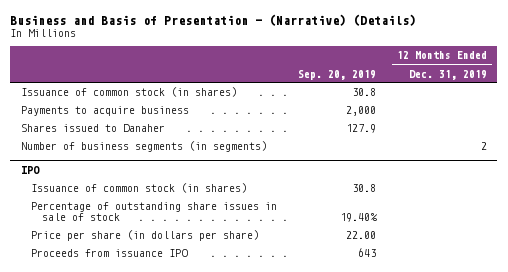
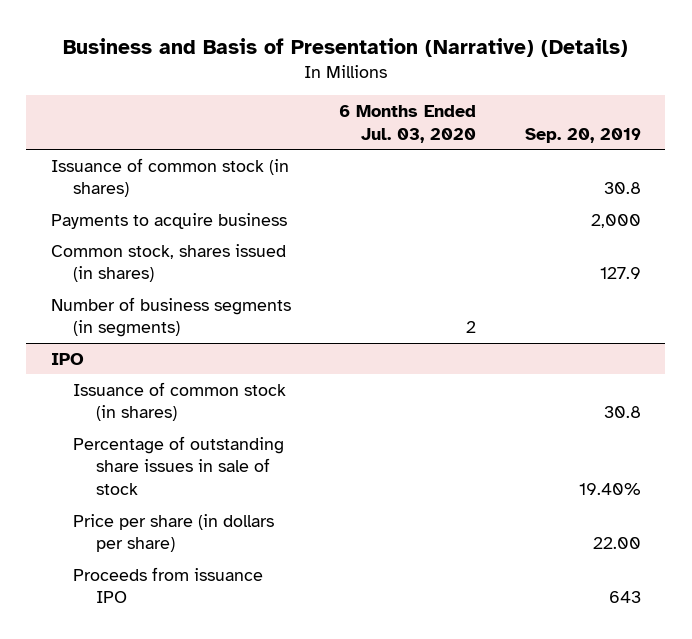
- Business and Basis of Presentation - (Narrative) (Details)
+ Business and Basis of Presentation (Narrative) (Details)
- | Sep. 20, 2019 | 12 Months Ended Dec. 31, 2019
+ | 6 Months Ended Jul. 03, 2020 | Sep. 20, 2019
- Shares issued to Danaher | 127.9 |
+ Common stock, shares issued (in shares) | | 127.9

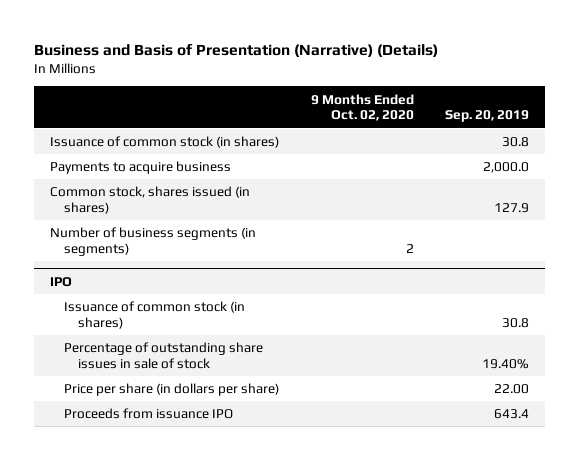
- | 6 Months Ended Jul. 03, 2020 | Sep. 20, 2019
+ | 9 Months Ended Oct. 02, 2020 | Sep. 20, 2019
- Payments to acquire business | | 2,000
+ Payments to acquire business | | 2,000.0
@ IPO
- Proceeds from issuance IPO | | 643
+ Proceeds from issuance IPO | | 643.4

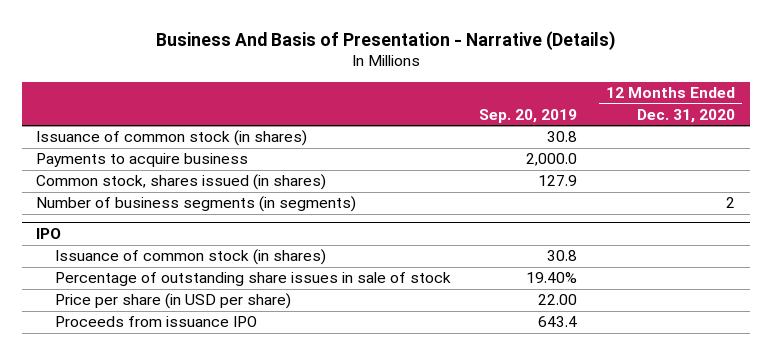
- Business and Basis of Presentation (Narrative) (Details)
+ Business And Basis of Presentation - Narrative (Details)
- | 9 Months Ended Oct. 02, 2020 | Sep. 20, 2019
+ | Sep. 20, 2019 | 12 Months Ended Dec. 31, 2020
@ IPO
- Price per share (in dollars per share) | | 22.00
+ Price per share (in USD per share) | 22.00 |

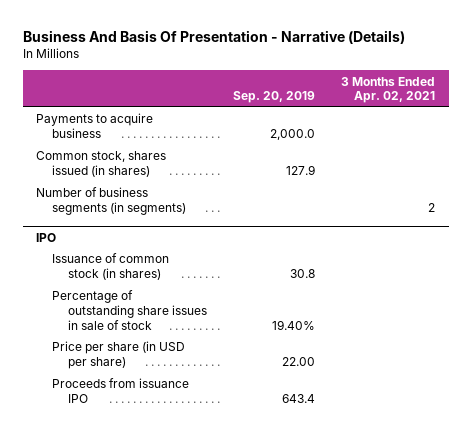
- Business And Basis of Presentation - Narrative (Details)
+ Business And Basis Of Presentation - Narrative (Details)
- | Sep. 20, 2019 | 12 Months Ended Dec. 31, 2020
+ | Sep. 20, 2019 | 3 Months Ended Apr. 02, 2021
- Issuance of common stock (in shares) | 30.8 |

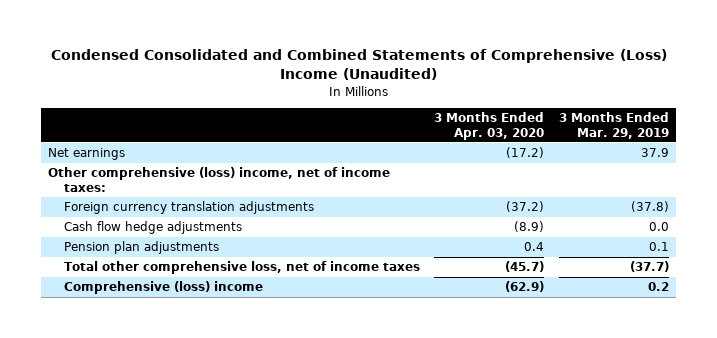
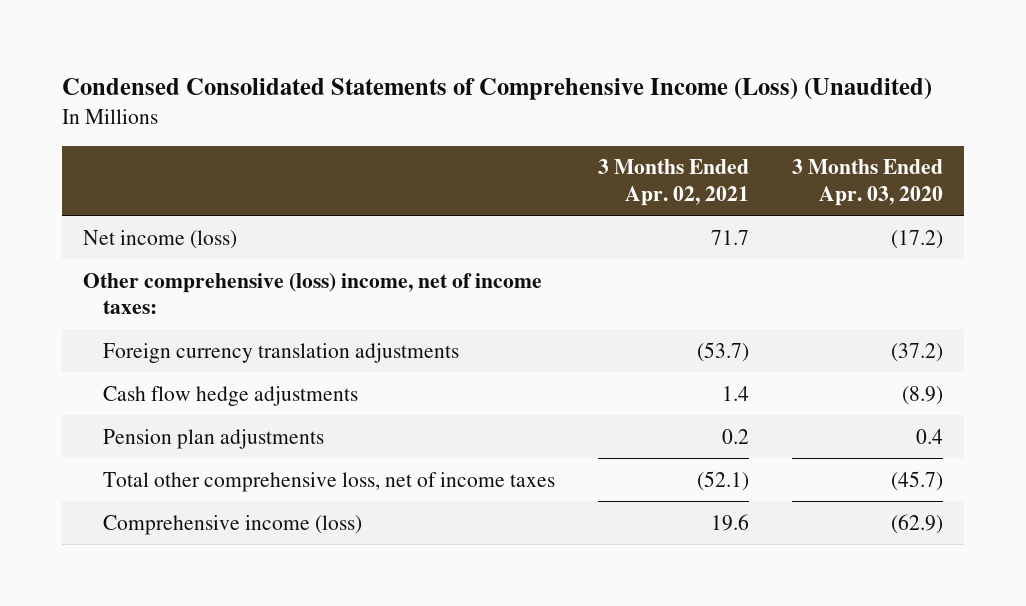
- Condensed Consolidated and Combined Statements of Comprehensive (Loss) Income (Unaudited)
+ Condensed Consolidated Statements of Comprehensive Income (Loss) (Unaudited)
- | 3 Months Ended Apr. 03, 2020 | 3 Months Ended Mar. 29, 2019
+ | 3 Months Ended Apr. 02, 2021 | 3 Months Ended Apr. 03, 2020
- Net earnings | (17.2) | 37.9
+ Net income (loss) | 71.7 | (17.2)
- Comprehensive (loss) income | (62.9) | 0.2
+ Comprehensive income (loss) | 19.6 | (62.9)

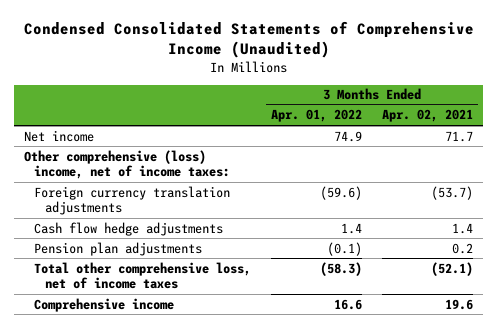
- Condensed Consolidated Statements of Comprehensive Income (Loss) (Unaudited)
+ Condensed Consolidated Statements of Comprehensive Income (Unaudited)
- | 3 Months Ended Apr. 02, 2021 | 3 Months Ended Apr. 03, 2020
+ | 3 Months Ended Apr. 01, 2022 | 3 Months Ended Apr. 02, 2021
- Net income (loss) | 71.7 | (17.2)
+ Net income | 74.9 | 71.7
- Comprehensive income (loss) | 19.6 | (62.9)
+ Comprehensive income | 16.6 | 19.6

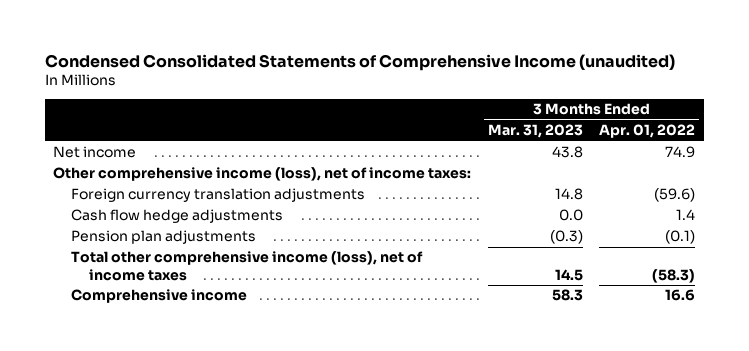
- Condensed Consolidated Statements of Comprehensive Income (Unaudited)
+ Condensed Consolidated Statements of Comprehensive Income (unaudited)
- | 3 Months Ended Apr. 01, 2022 | 3 Months Ended Apr. 02, 2021
+ | 3 Months Ended Mar. 31, 2023 | 3 Months Ended Apr. 01, 2022
- Other comprehensive (loss) income, net of income taxes:
+ Other comprehensive income (loss), net of income taxes:
- Total other comprehensive loss, net of income taxes | (58.3) | (52.1)
+ Total other comprehensive income (loss), net of income taxes | 14.5 | (58.3)

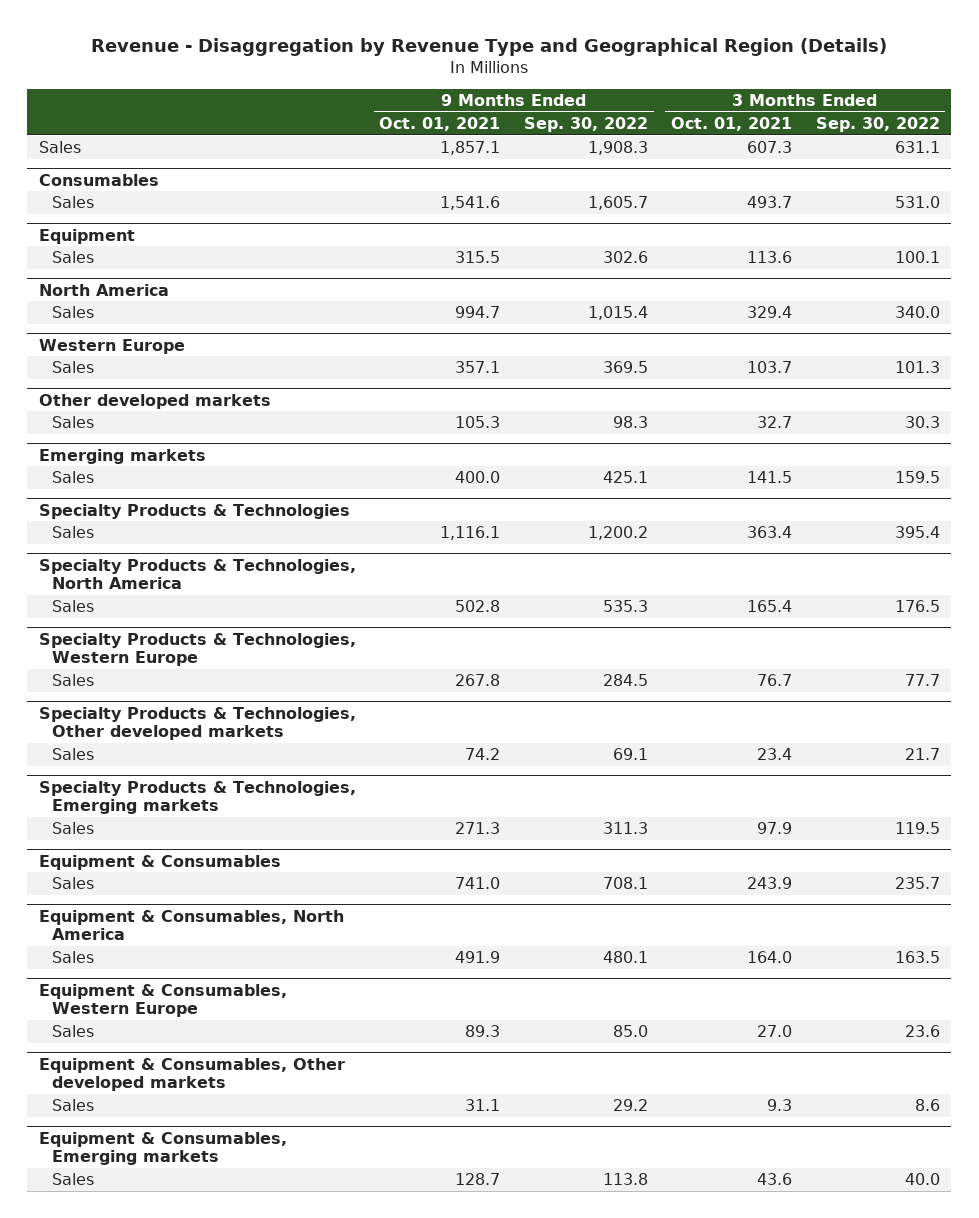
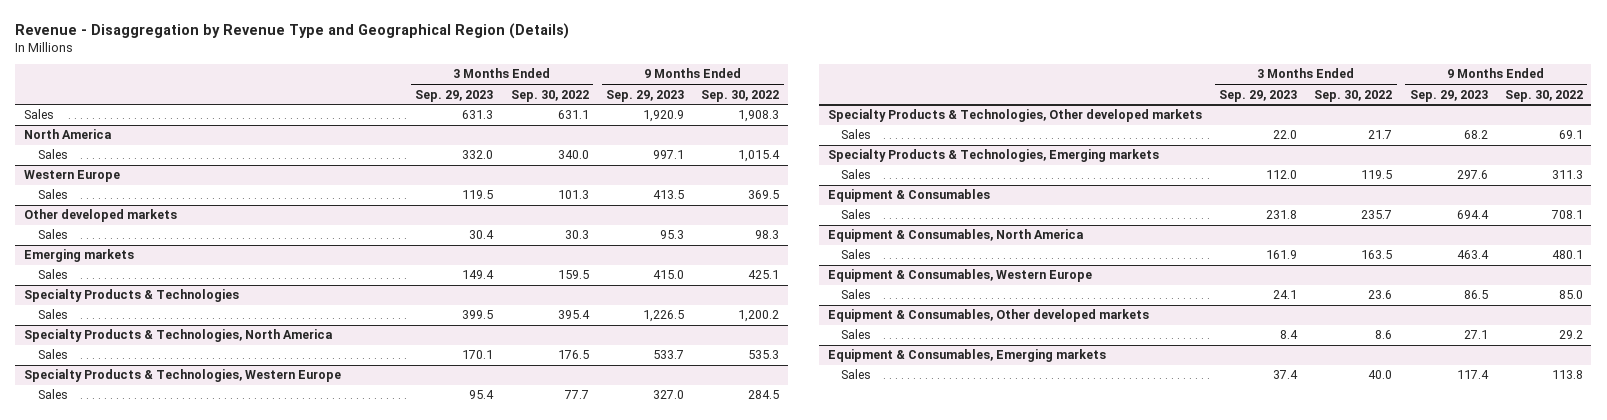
- | 9 Months Ended Oct. 01, 2021 | 9 Months Ended Sep. 30, 2022 | 3 Months Ended Oct. 01, 2021 | 3 Months Ended Sep. 30, 2022
+ | 3 Months Ended Sep. 29, 2023 | 3 Months Ended Sep. 30, 2022 | 9 Months Ended Sep. 29, 2023 | 9 Months Ended Sep. 30, 2022
- Consumables
- Sales | 1,541.6 | 1,605.7 | 493.7 | 531.0
- Equipment
- Sales | 315.5 | 302.6 | 113.6 | 100.1

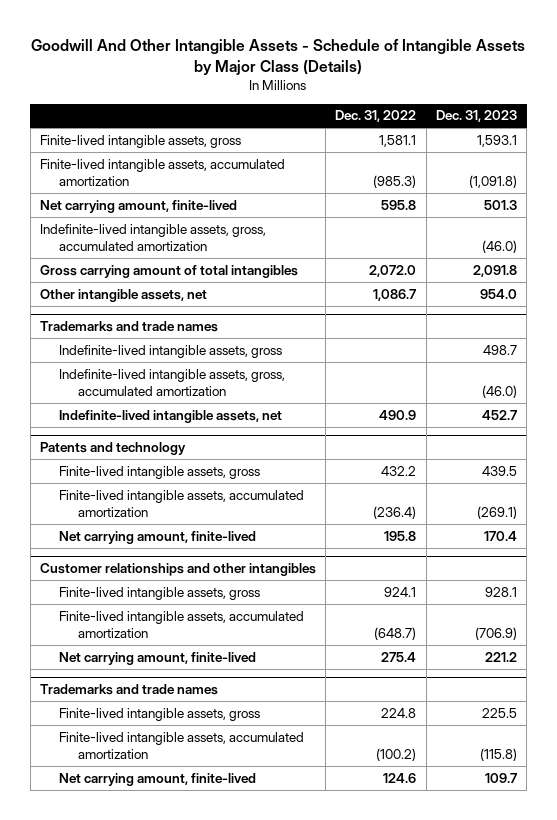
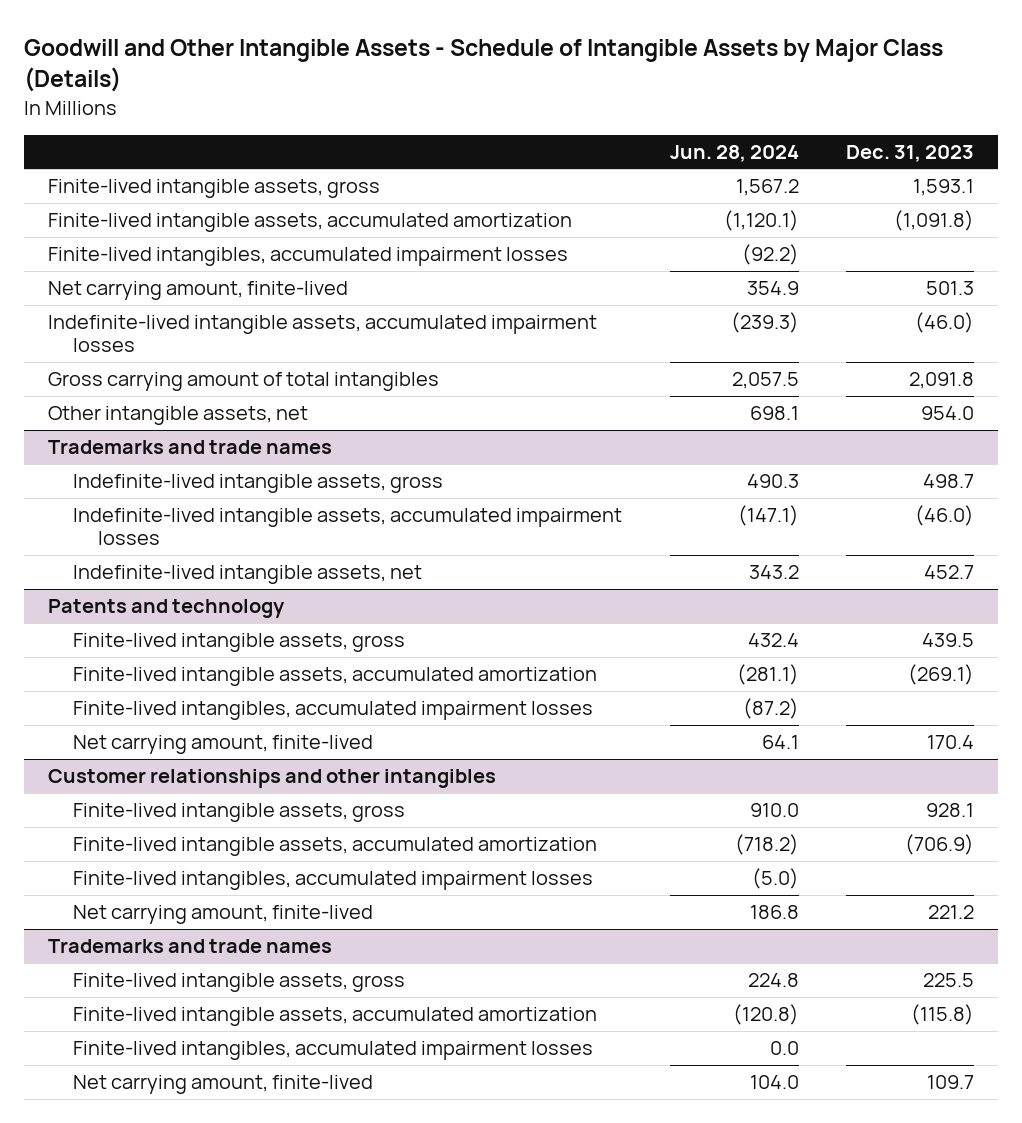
- Goodwill And Other Intangible Assets - Schedule of Intangible Assets by Major Class (Details)
+ Goodwill and Other Intangible Assets - Schedule of Intangible Assets by Major Class (Details)
- | Dec. 31, 2022 | Dec. 31, 2023
+ | Jun. 28, 2024 | Dec. 31, 2023
+ Finite-lived intangibles, accumulated impairment losses | (92.2) |
- Indefinite-lived intangible assets, gross, accumulated amortization | | (46.0)
+ Indefinite-lived intangible assets, accumulated impairment losses | (239.3) | (46.0)
@ Trademarks and trade names
- Indefinite-lived intangible assets, gross, accumulated amortization | | (46.0)
+ Indefinite-lived intangible assets, accumulated impairment losses | (147.1) | (46.0)
@ Patents and technology
+ Finite-lived intangibles, accumulated impairment losses | (87.2) |
@ Customer relationships and other intangibles
+ Finite-lived intangibles, accumulated impairment losses | (5.0) |
@ Trademarks and trade names
+ Finite-lived intangibles, accumulated impairment losses | 0.0 |

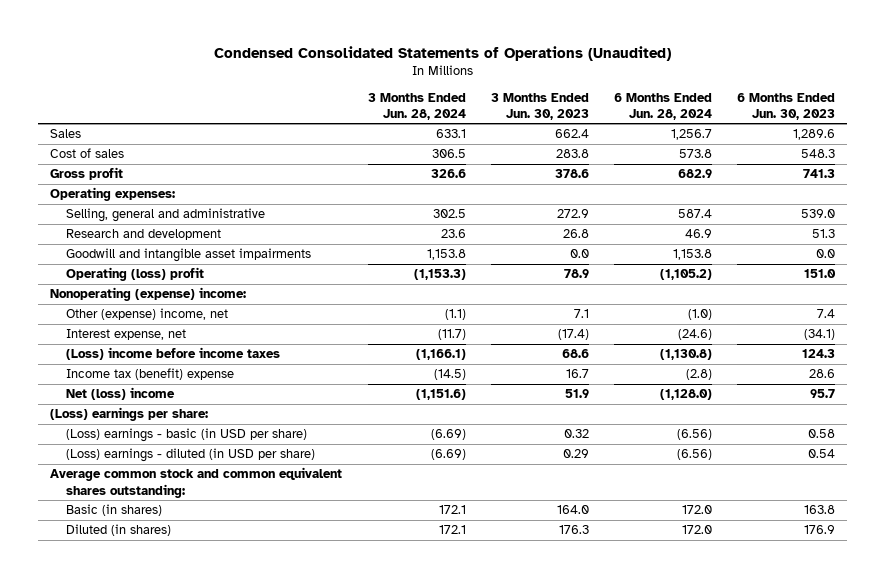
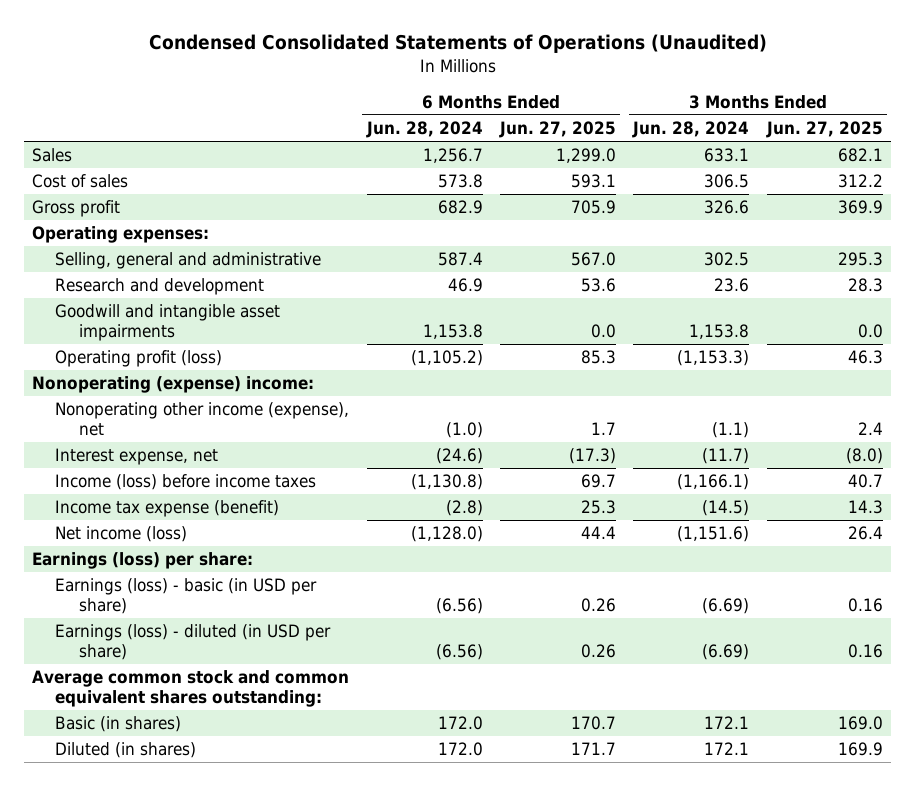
- | 3 Months Ended Jun. 28, 2024 | 3 Months Ended Jun. 30, 2023 | 6 Months Ended Jun. 28, 2024 | 6 Months Ended Jun. 30, 2023
+ | 6 Months Ended Jun. 28, 2024 | 6 Months Ended Jun. 27, 2025 | 3 Months Ended Jun. 28, 2024 | 3 Months Ended Jun. 27, 2025
- Operating (loss) profit | (1,153.3) | 78.9 | (1,105.2) | 151.0
+ Operating profit (loss) | (1,105.2) | 85.3 | (1,153.3) | 46.3
- Other (expense) income, net | (1.1) | 7.1 | (1.0) | 7.4
+ Nonoperating other income (expense), net | (1.0) | 1.7 | (1.1) | 2.4
- (Loss) income before income taxes | (1,166.1) | 68.6 | (1,130.8) | 124.3
- Income tax (benefit) expense | (14.5) | 16.7 | (2.8) | 28.6
- Net (loss) income | (1,151.6) | 51.9 | (1,128.0) | 95.7
- (Loss) earnings per share:
- (Loss) earnings - basic (in USD per share) | (6.69) | 0.32 | (6.56) | 0.58
- (Loss) earnings - diluted (in USD per share) | (6.69) | 0.29 | (6.56) | 0.54
+ Income (loss) before income taxes | (1,130.8) | 69.7 | (1,166.1) | 40.7
+ Income tax expense (benefit) | (2.8) | 25.3 | (14.5) | 14.3
+ Net income (loss) | (1,128.0) | 44.4 | (1,151.6) | 26.4
+ Earnings (loss) per share:
+ Earnings (loss) - basic (in USD per share) | (6.56) | 0.26 | (6.69) | 0.16
+ Earnings (loss) - diluted (in USD per share) | (6.56) | 0.26 | (6.69) | 0.16

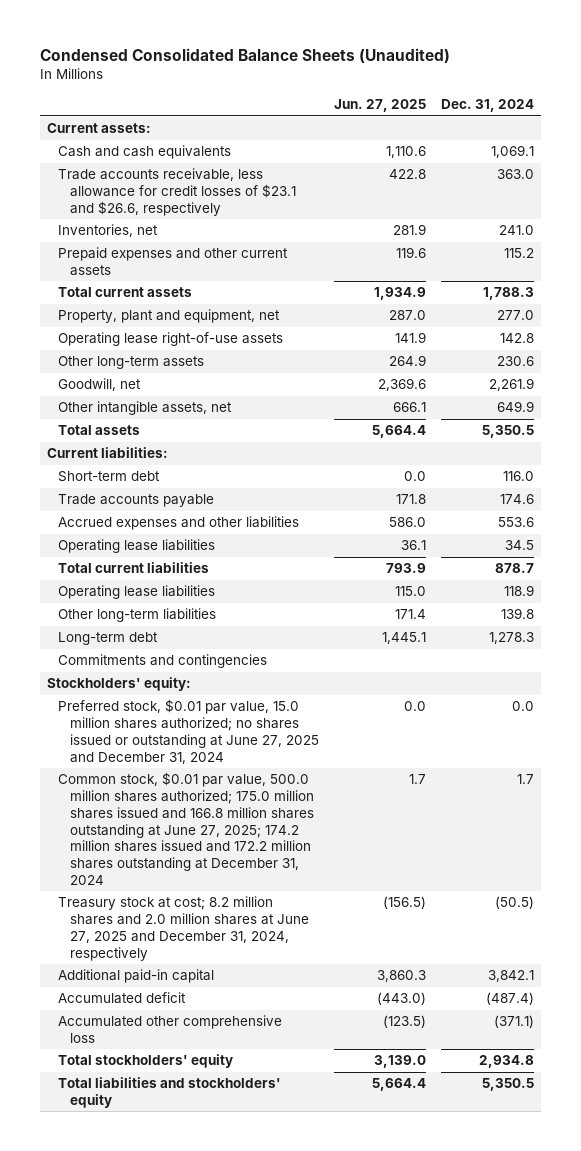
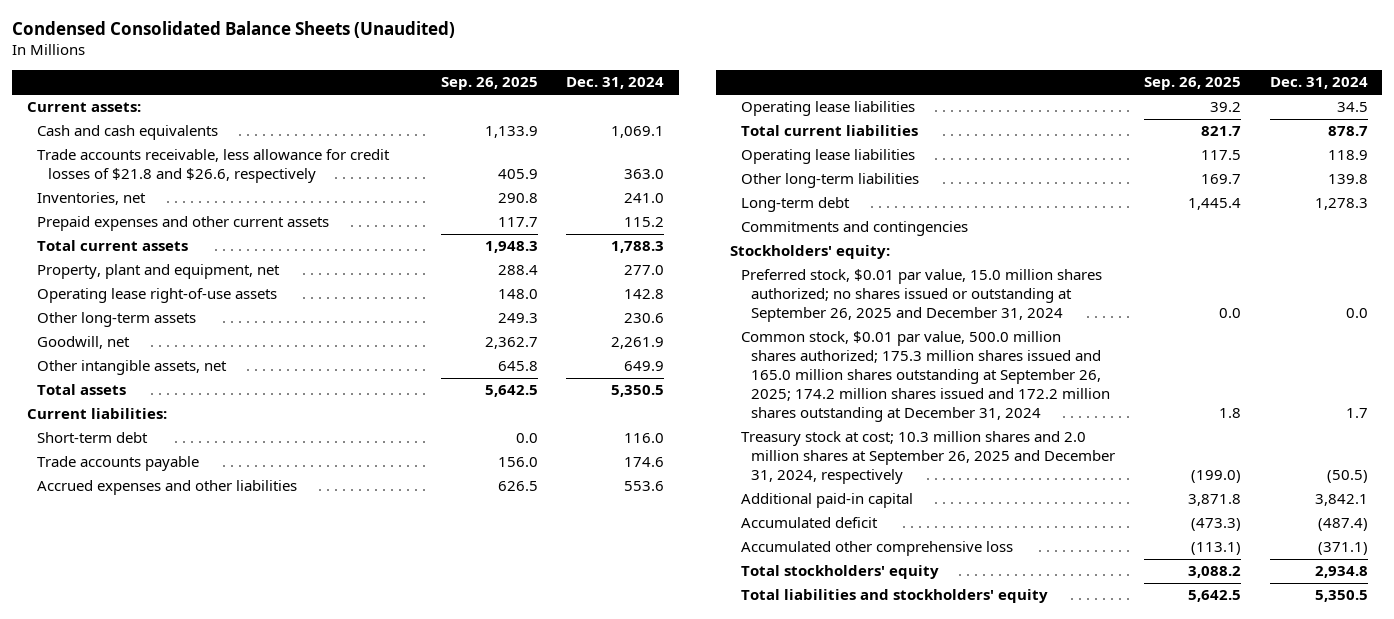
- | Jun. 27, 2025 | Dec. 31, 2024
+ | Sep. 26, 2025 | Dec. 31, 2024
- Trade accounts receivable, less allowance for credit losses of $23.1 and $26.6, respectively | 422.8 | 363.0
+ Trade accounts receivable, less allowance for credit losses of $21.8 and $26.6, respectively | 405.9 | 363.0
- Preferred stock, $0.01 par value, 15.0 million shares authorized; no shares issued or outstanding at June 27, 2025 and December 31, 2024 | 0.0 | 0.0
- Common stock, $0.01 par value, 500.0 million shares authorized; 175.0 million shares issued and 166.8 million shares outstanding at June 27, 2025; 174.2 million shares issued and 172.2 million shares outstanding at December 31, 2024 | 1.7 | 1.7
- Treasury stock at cost; 8.2 million shares and 2.0 million shares at June 27, 2025 and December 31, 2024, respectively | (156.5) | (50.5)
+ Preferred stock, $0.01 par value, 15.0 million shares authorized; no shares issued or outstanding at September 26, 2025 and December 31, 2024 | 0.0 | 0.0
+ Common stock, $0.01 par value, 500.0 million shares authorized; 175.3 million shares issued and 165.0 million shares outstanding at September 26, 2025; 174.2 million shares issued and 172.2 million shares outstanding at December 31, 2024 | 1.8 | 1.7
+ Treasury stock at cost; 10.3 million shares and 2.0 million shares at September 26, 2025 and December 31, 2024, respectively | (199.0) | (50.5)

